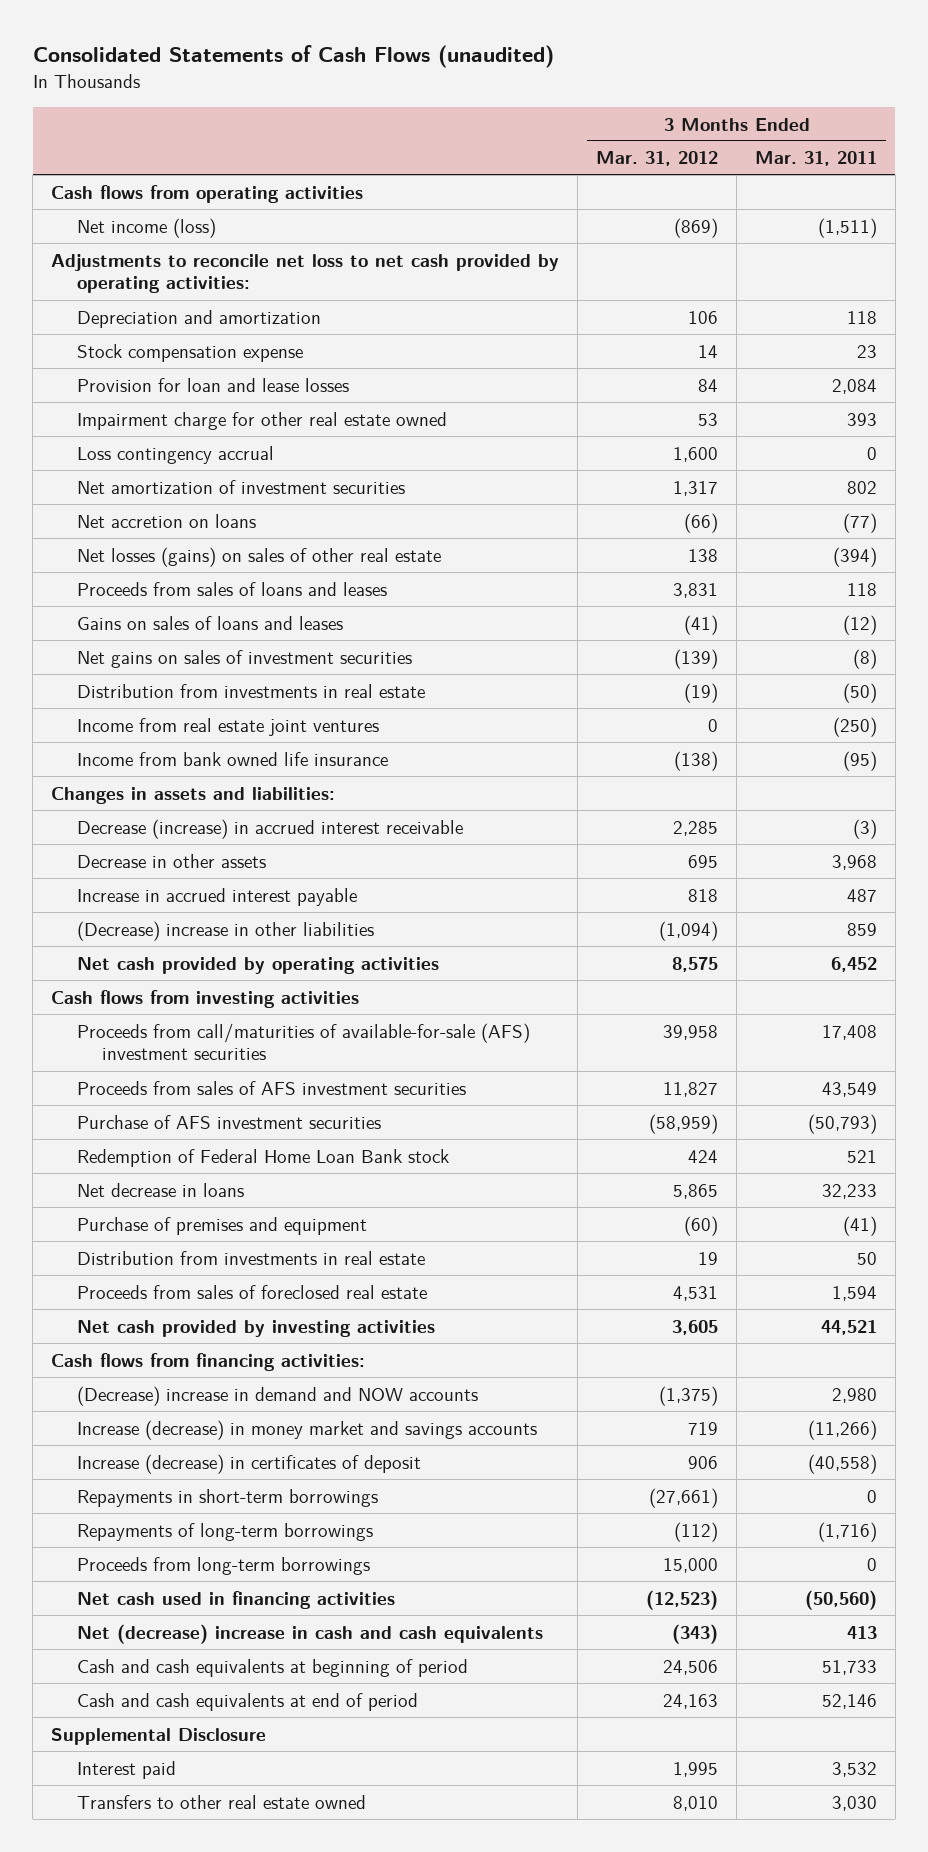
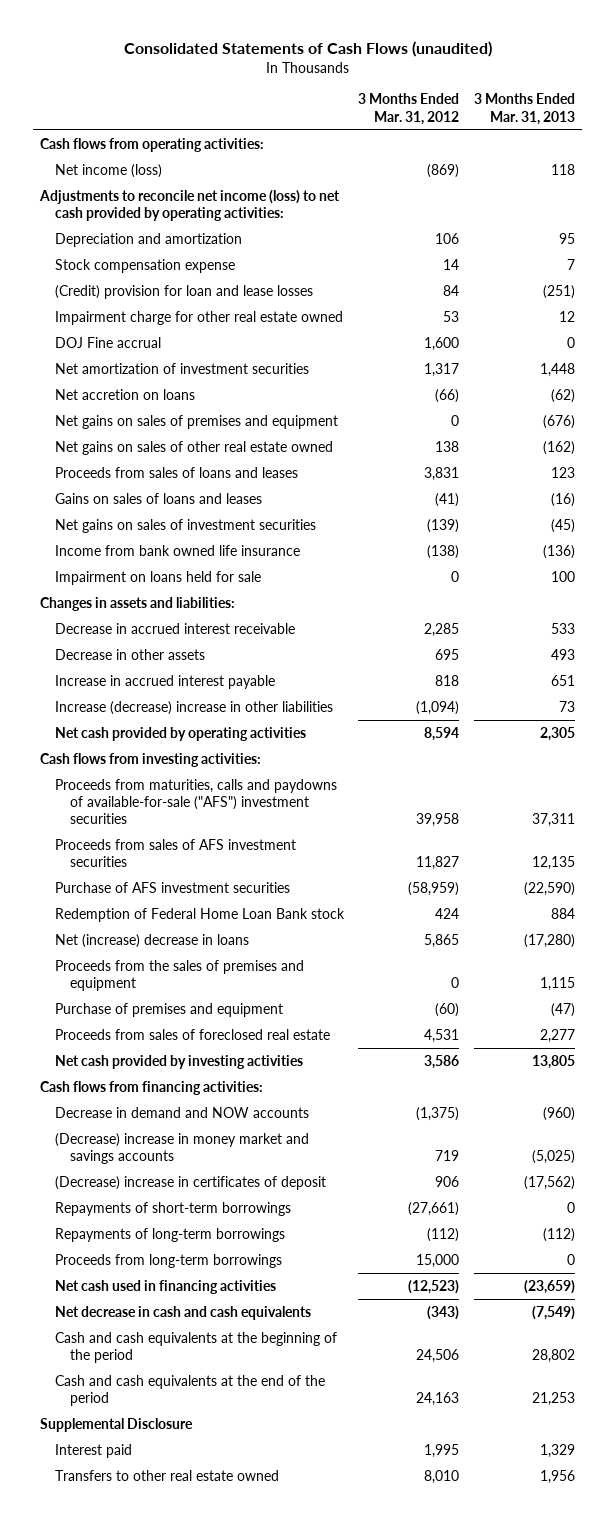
- | 3 Months Ended Mar. 31, 2012 | 3 Months Ended Mar. 31, 2011
+ | 3 Months Ended Mar. 31, 2012 | 3 Months Ended Mar. 31, 2013
- Cash flows from operating activities
+ Cash flows from operating activities:
- Adjustments to reconcile net loss to net cash provided by operating activities:
+ Adjustments to reconcile net income (loss) to net cash provided by operating activities:
- Provision for loan and lease losses | 84 | 2,084
+ (Credit) provision for loan and lease losses | 84 | (251)
- Loss contingency accrual | 1,600 | 0
+ DOJ Fine accrual | 1,600 | 0
- Net losses (gains) on sales of other real estate | 138 | (394)
+ Net gains on sales of premises and equipment | 0 | (676)
+ Net gains on sales of other real estate owned | 138 | (162)
- Distribution from investments in real estate | (19) | (50)
- Income from real estate joint ventures | 0 | (250)
+ Impairment on loans held for sale | 0 | 100
- Decrease (increase) in accrued interest receivable | 2,285 | (3)
+ Decrease in accrued interest receivable | 2,285 | 533
- (Decrease) increase in other liabilities | (1,094) | 859
- Net cash provided by operating activities | 8,575 | 6,452
- Cash flows from investing activities
- Proceeds from call/maturities of available-for-sale (AFS) investment securities | 39,958 | 17,408
+ Increase (decrease) increase in other liabilities | (1,094) | 73
+ Net cash provided by operating activities | 8,594 | 2,305
+ Cash flows from investing activities:
+ Proceeds from maturities, calls and paydowns of available-for-sale ("AFS") investment securities | 39,958 | 37,311
- Net decrease in loans | 5,865 | 32,233
+ Net (increase) decrease in loans | 5,865 | (17,280)
+ Proceeds from the sales of premises and equipment | 0 | 1,115
- Distribution from investments in real estate | 19 | 50
- Net cash provided by investing activities | 3,605 | 44,521
+ Net cash provided by investing activities | 3,586 | 13,805
- (Decrease) increase in demand and NOW accounts | (1,375) | 2,980
- Increase (decrease) in money market and savings accounts | 719 | (11,266)
- Increase (decrease) in certificates of deposit | 906 | (40,558)
- Repayments in short-term borrowings | (27,661) | 0
+ Decrease in demand and NOW accounts | (1,375) | (960)
+ (Decrease) increase in money market and savings accounts | 719 | (5,025)
+ (Decrease) increase in certificates of deposit | 906 | (17,562)
+ Repayments of short-term borrowings | (27,661) | 0
- Net (decrease) increase in cash and cash equivalents | (343) | 413
- Cash and cash equivalents at beginning of period | 24,506 | 51,733
- Cash and cash equivalents at end of period | 24,163 | 52,146
+ Net decrease in cash and cash equivalents | (343) | (7,549)
+ Cash and cash equivalents at the beginning of the period | 24,506 | 28,802
+ Cash and cash equivalents at the end of the period | 24,163 | 21,253

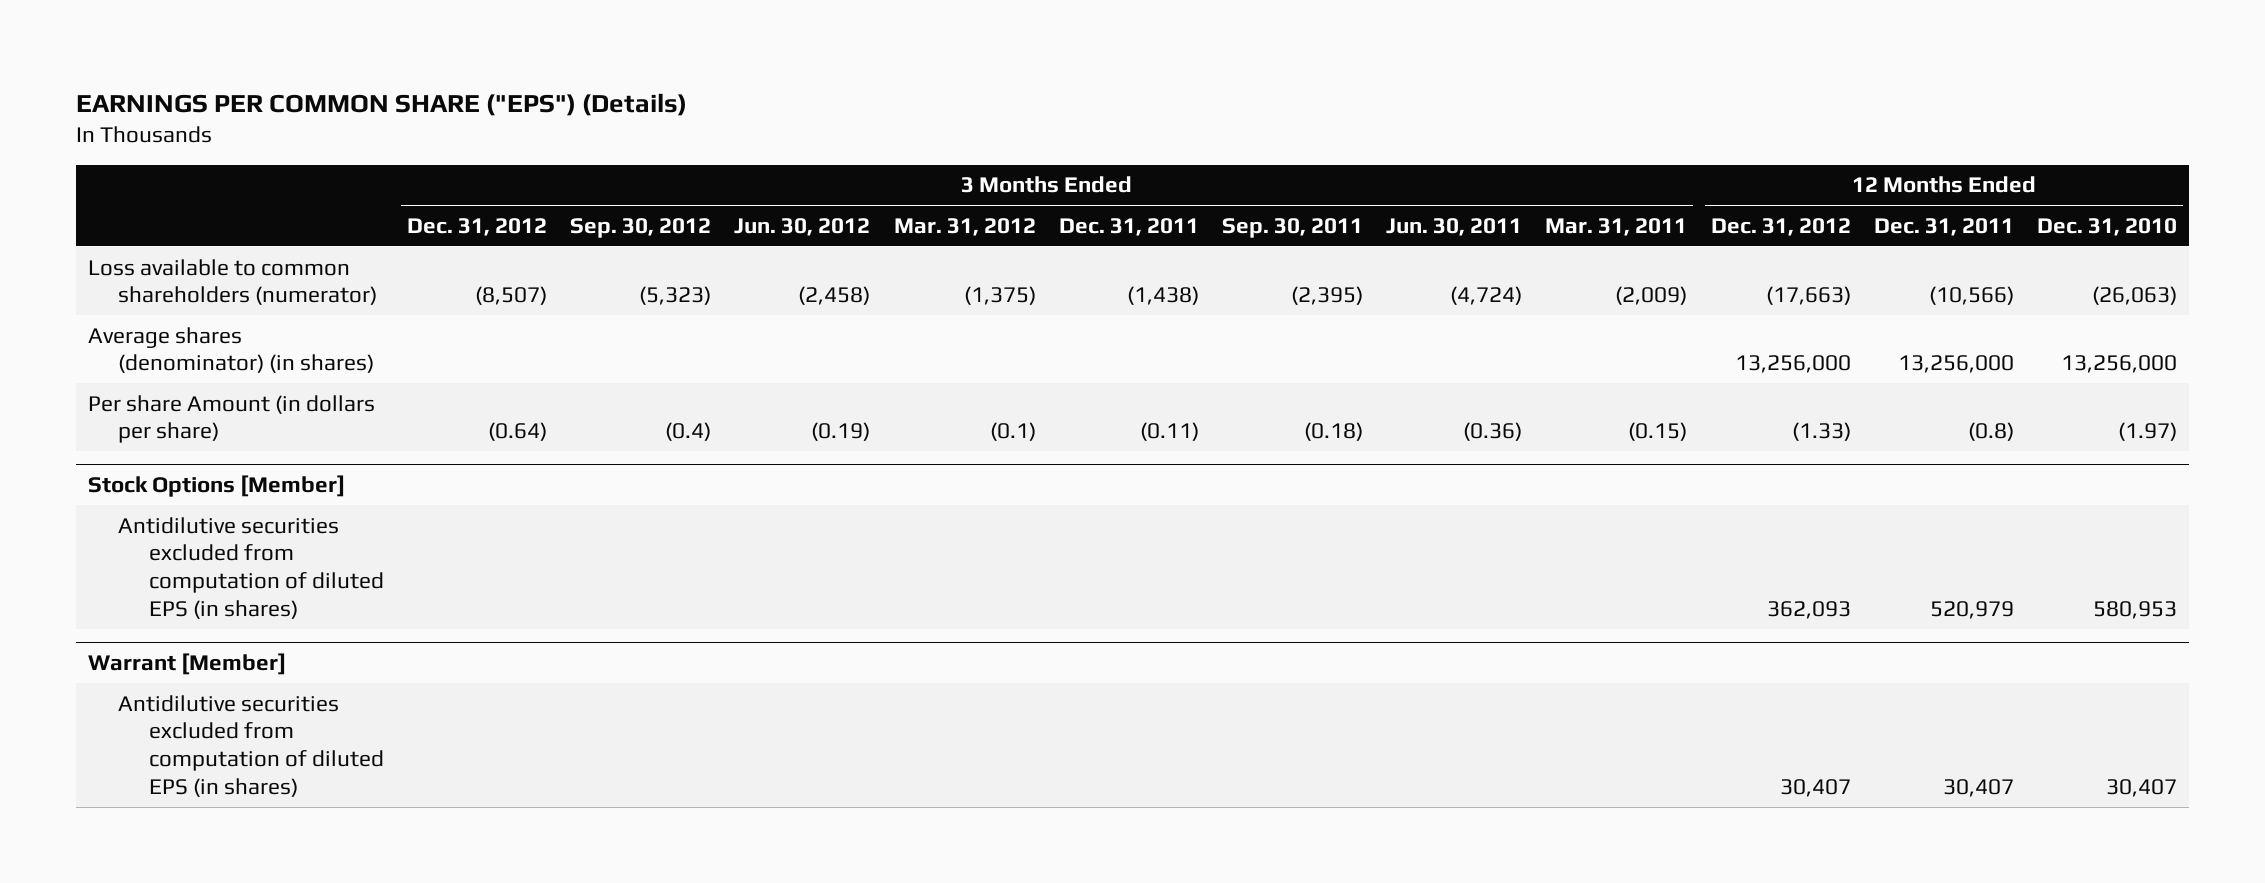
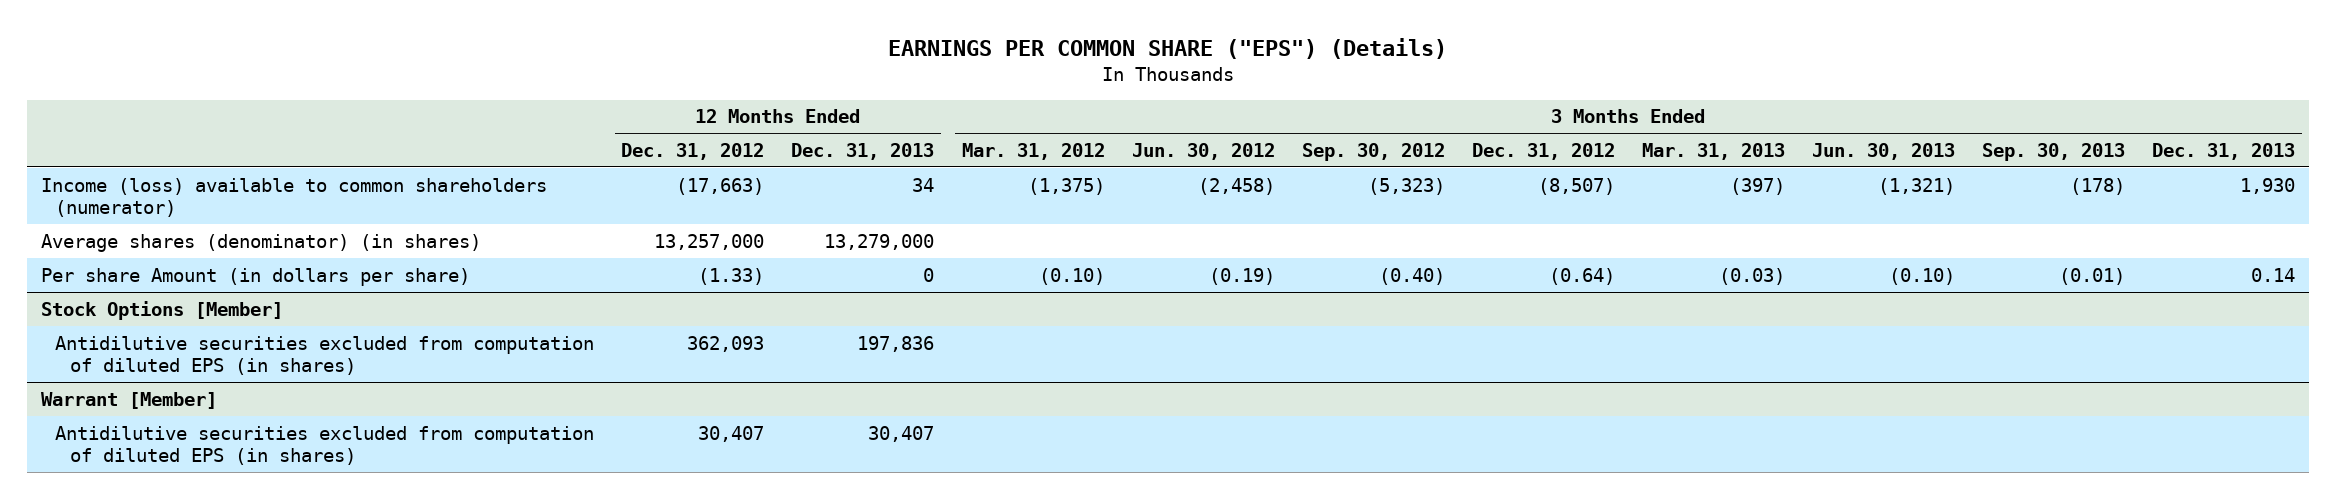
- | 3 Months Ended Dec. 31, 2012 | 3 Months Ended Sep. 30, 2012 | 3 Months Ended Jun. 30, 2012 | 3 Months Ended Mar. 31, 2012 | 3 Months Ended Dec. 31, 2011 | 3 Months Ended Sep. 30, 2011 | 3 Months Ended Jun. 30, 2011 | 3 Months Ended Mar. 31, 2011 | 12 Months Ended Dec. 31, 2012 | 12 Months Ended Dec. 31, 2011 | 12 Months Ended Dec. 31, 2010
+ | 12 Months Ended Dec. 31, 2012 | 12 Months Ended Dec. 31, 2013 | 3 Months Ended Mar. 31, 2012 | 3 Months Ended Jun. 30, 2012 | 3 Months Ended Sep. 30, 2012 | 3 Months Ended Dec. 31, 2012 | 3 Months Ended Mar. 31, 2013 | 3 Months Ended Jun. 30, 2013 | 3 Months Ended Sep. 30, 2013 | 3 Months Ended Dec. 31, 2013
- Loss available to common shareholders (numerator) | (8,507) | (5,323) | (2,458) | (1,375) | (1,438) | (2,395) | (4,724) | (2,009) | (17,663) | (10,566) | (26,063)
- Average shares (denominator) (in shares) | | | | | | | | | 13,256,000 | 13,256,000 | 13,256,000
- Per share Amount (in dollars per share) | (0.64) | (0.4) | (0.19) | (0.1) | (0.11) | (0.18) | (0.36) | (0.15) | (1.33) | (0.8) | (1.97)
+ Income (loss) available to common shareholders (numerator) | (17,663) | 34 | (1,375) | (2,458) | (5,323) | (8,507) | (397) | (1,321) | (178) | 1,930
+ Average shares (denominator) (in shares) | 13,257,000 | 13,279,000 | | | | | | | |
+ Per share Amount (in dollars per share) | (1.33) | 0 | (0.10) | (0.19) | (0.40) | (0.64) | (0.03) | (0.10) | (0.01) | 0.14

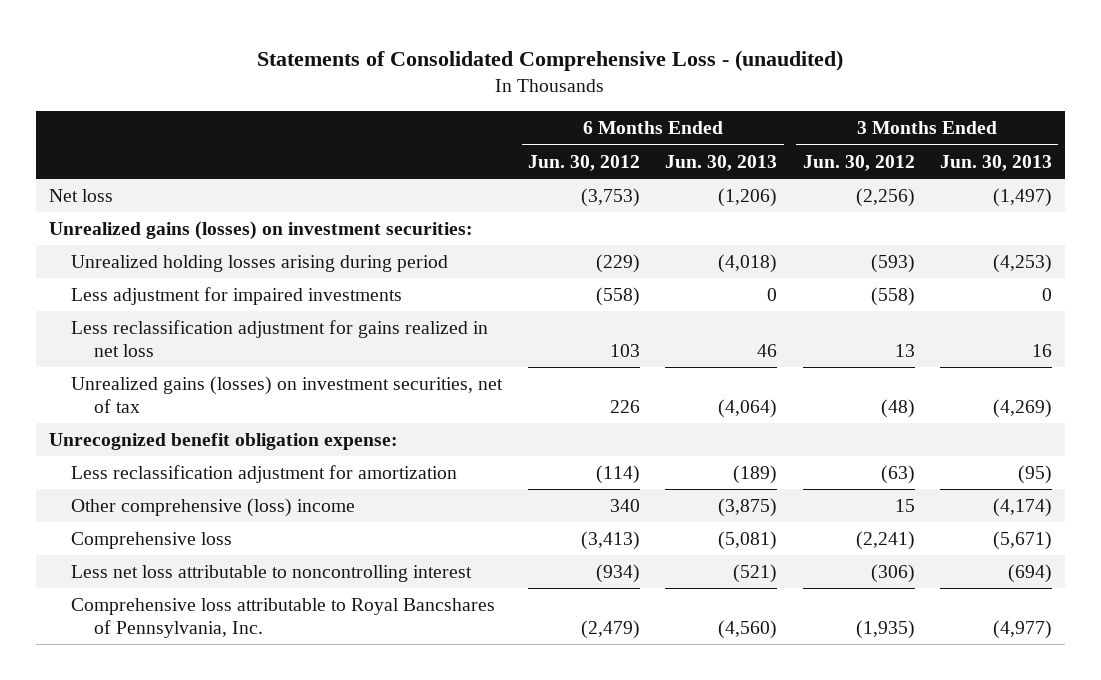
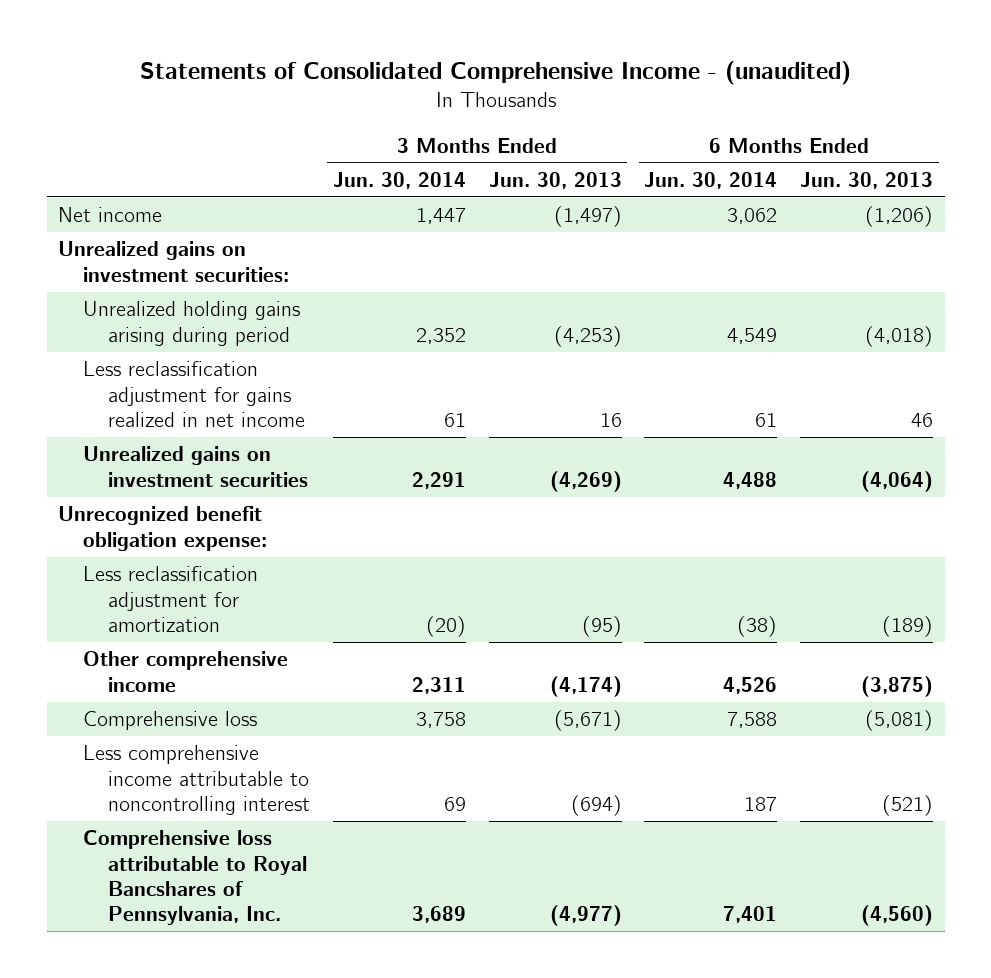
- Statements of Consolidated Comprehensive Loss - (unaudited)
+ Statements of Consolidated Comprehensive Income - (unaudited)
- | 6 Months Ended Jun. 30, 2012 | 6 Months Ended Jun. 30, 2013 | 3 Months Ended Jun. 30, 2012 | 3 Months Ended Jun. 30, 2013
+ | 3 Months Ended Jun. 30, 2014 | 3 Months Ended Jun. 30, 2013 | 6 Months Ended Jun. 30, 2014 | 6 Months Ended Jun. 30, 2013
- Net loss | (3,753) | (1,206) | (2,256) | (1,497)
- Unrealized gains (losses) on investment securities:
- Unrealized holding losses arising during period | (229) | (4,018) | (593) | (4,253)
- Less adjustment for impaired investments | (558) | 0 | (558) | 0
- Less reclassification adjustment for gains realized in net loss | 103 | 46 | 13 | 16
- Unrealized gains (losses) on investment securities, net of tax | 226 | (4,064) | (48) | (4,269)
+ Net income | 1,447 | (1,497) | 3,062 | (1,206)
+ Unrealized gains on investment securities:
+ Unrealized holding gains arising during period | 2,352 | (4,253) | 4,549 | (4,018)
+ Less reclassification adjustment for gains realized in net income | 61 | 16 | 61 | 46
+ Unrealized gains on investment securities | 2,291 | (4,269) | 4,488 | (4,064)
- Other comprehensive (loss) income | 340 | (3,875) | 15 | (4,174)
+ Other comprehensive income | 2,311 | (4,174) | 4,526 | (3,875)
- Less net loss attributable to noncontrolling interest | (934) | (521) | (306) | (694)
+ Less comprehensive income attributable to noncontrolling interest | 69 | (694) | 187 | (521)

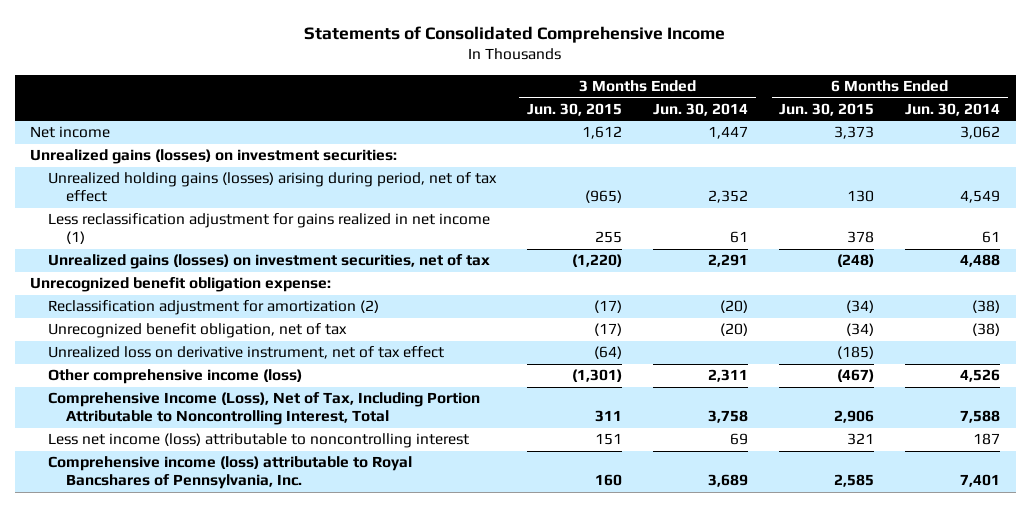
- Statements of Consolidated Comprehensive Income - (unaudited)
+ Statements of Consolidated Comprehensive Income
- | 3 Months Ended Jun. 30, 2014 | 3 Months Ended Jun. 30, 2013 | 6 Months Ended Jun. 30, 2014 | 6 Months Ended Jun. 30, 2013
+ | 3 Months Ended Jun. 30, 2015 | 3 Months Ended Jun. 30, 2014 | 6 Months Ended Jun. 30, 2015 | 6 Months Ended Jun. 30, 2014
- Unrealized gains on investment securities:
- Unrealized holding gains arising during period | 2,352 | (4,253) | 4,549 | (4,018)
- Less reclassification adjustment for gains realized in net income | 61 | 16 | 61 | 46
- Unrealized gains on investment securities | 2,291 | (4,269) | 4,488 | (4,064)
+ Unrealized gains (losses) on investment securities:
+ Unrealized holding gains (losses) arising during period, net of tax effect | (965) | 2,352 | 130 | 4,549
+ Less reclassification adjustment for gains realized in net income (1) | 255 | 61 | 378 | 61
+ Unrealized gains (losses) on investment securities, net of tax | (1,220) | 2,291 | (248) | 4,488
- Less reclassification adjustment for amortization | (20) | (95) | (38) | (189)
- Other comprehensive income | 2,311 | (4,174) | 4,526 | (3,875)
- Comprehensive loss | 3,758 | (5,671) | 7,588 | (5,081)
- Less comprehensive income attributable to noncontrolling interest | 69 | (694) | 187 | (521)
- Comprehensive loss attributable to Royal Bancshares of Pennsylvania, Inc. | 3,689 | (4,977) | 7,401 | (4,560)
+ Reclassification adjustment for amortization (2) | (17) | (20) | (34) | (38)
+ Unrecognized benefit obligation, net of tax | (17) | (20) | (34) | (38)
+ Unrealized loss on derivative instrument, net of tax effect | (64) | | (185) |
+ Other comprehensive income (loss) | (1,301) | 2,311 | (467) | 4,526
+ Comprehensive Income (Loss), Net of Tax, Including Portion Attributable to Noncontrolling Interest, Total | 311 | 3,758 | 2,906 | 7,588
+ Less net income (loss) attributable to noncontrolling interest | 151 | 69 | 321 | 187
+ Comprehensive income (loss) attributable to Royal Bancshares of Pennsylvania, Inc. | 160 | 3,689 | 2,585 | 7,401

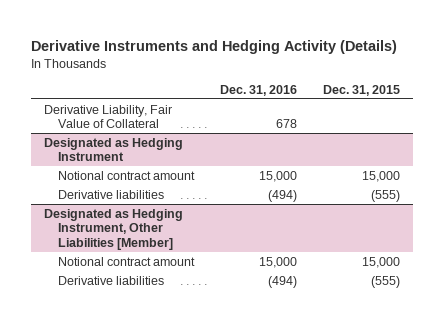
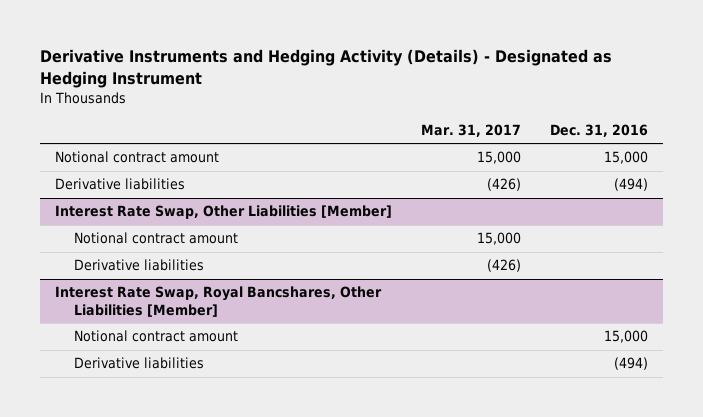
- Derivative Instruments and Hedging Activity (Details)
+ Derivative Instruments and Hedging Activity (Details) - Designated as Hedging Instrument
- | Dec. 31, 2016 | Dec. 31, 2015
+ | Mar. 31, 2017 | Dec. 31, 2016
- Derivative Liability, Fair Value of Collateral | 678 |
- Designated as Hedging Instrument
- Designated as Hedging Instrument, Other Liabilities [Member]
+ Interest Rate Swap, Other Liabilities [Member]
+ Notional contract amount | 15,000 |
+ Derivative liabilities | (426) |
+ Interest Rate Swap, Royal Bancshares, Other Liabilities [Member]

